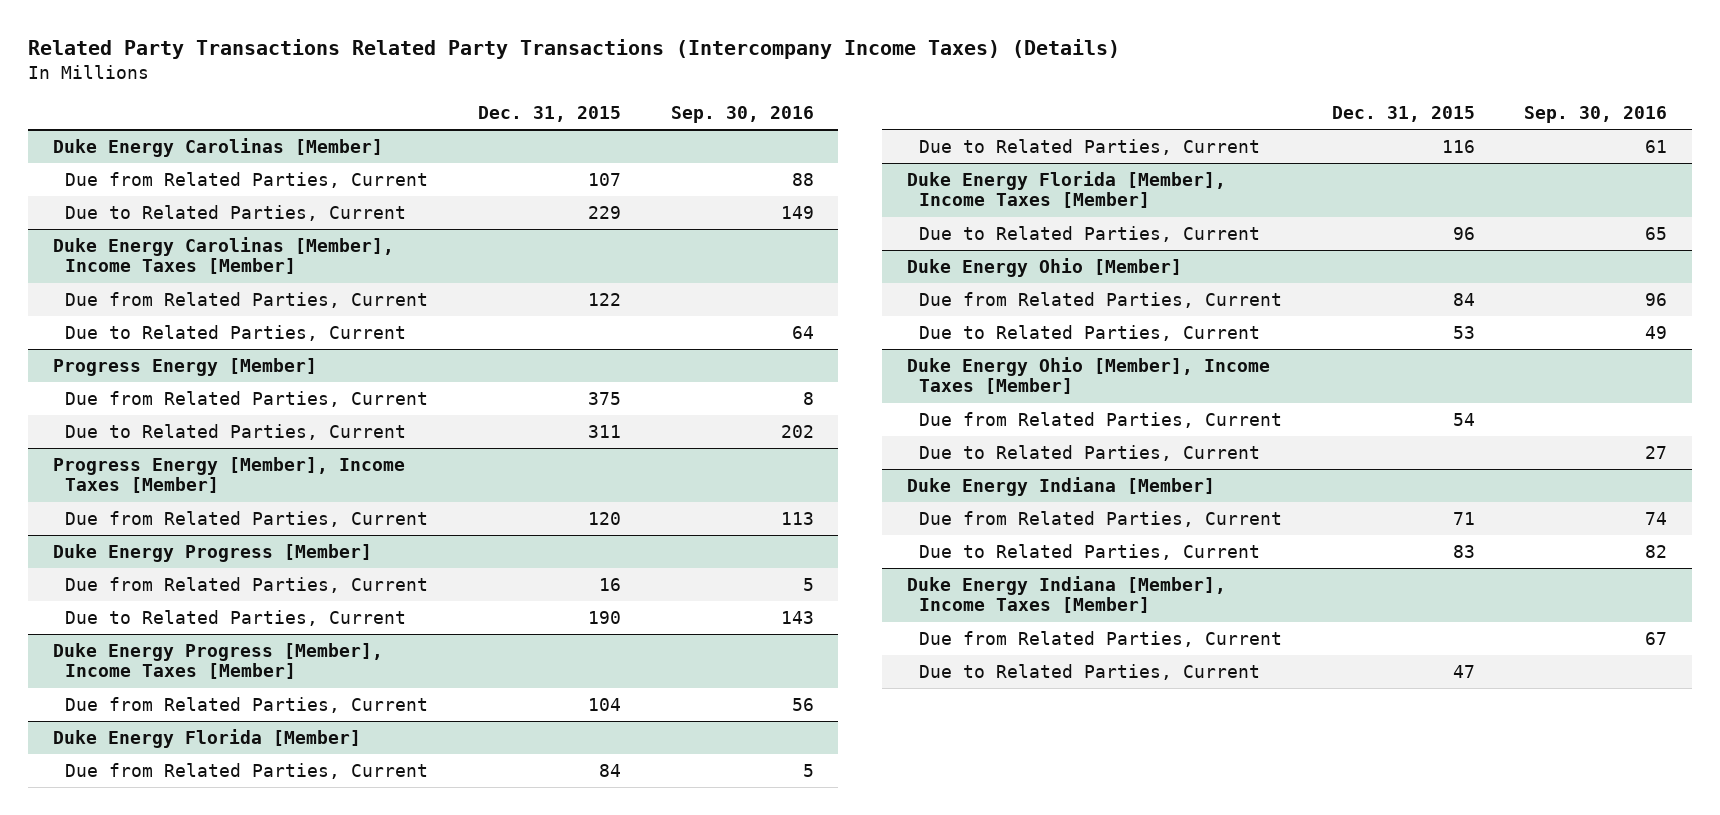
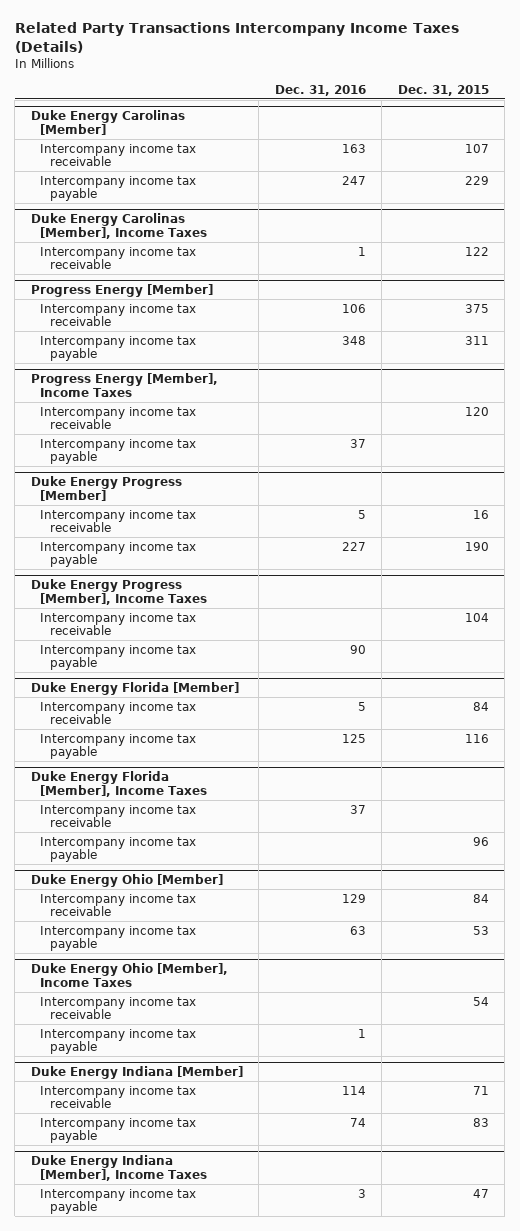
- Related Party Transactions Related Party Transactions (Intercompany Income Taxes) (Details)
+ Related Party Transactions Intercompany Income Taxes (Details)
- | Dec. 31, 2015 | Sep. 30, 2016
+ | Dec. 31, 2016 | Dec. 31, 2015
@ Duke Energy Carolinas [Member]
- Due from Related Parties, Current | 107 | 88
- Due to Related Parties, Current | 229 | 149
- Duke Energy Carolinas [Member], Income Taxes [Member]
- Due from Related Parties, Current | 122 |
- Due to Related Parties, Current | | 64
@ Duke Energy Carolinas [Member]
+ Intercompany income tax receivable | 163 | 107
+ Intercompany income tax payable | 247 | 229
+ Duke Energy Carolinas [Member], Income Taxes
+ Intercompany income tax receivable | 1 | 122
@ Progress Energy [Member]
- Due from Related Parties, Current | 375 | 8
- Due to Related Parties, Current | 311 | 202
- Progress Energy [Member], Income Taxes [Member]
- Due from Related Parties, Current | 120 | 113
@ Progress Energy [Member]
+ Intercompany income tax receivable | 106 | 375
+ Intercompany income tax payable | 348 | 311
+ Progress Energy [Member], Income Taxes
+ Intercompany income tax receivable | | 120
+ Intercompany income tax payable | 37 |
@ Duke Energy Progress [Member]
- Due from Related Parties, Current | 16 | 5
- Due to Related Parties, Current | 190 | 143
- Duke Energy Progress [Member], Income Taxes [Member]
- Due from Related Parties, Current | 104 | 56
@ Duke Energy Progress [Member]
+ Intercompany income tax receivable | 5 | 16
+ Intercompany income tax payable | 227 | 190
+ Duke Energy Progress [Member], Income Taxes
+ Intercompany income tax receivable | | 104
+ Intercompany income tax payable | 90 |
@ Duke Energy Florida [Member]
- Due from Related Parties, Current | 84 | 5
- Due to Related Parties, Current | 116 | 61
- Duke Energy Florida [Member], Income Taxes [Member]
- Due to Related Parties, Current | 96 | 65
@ Duke Energy Florida [Member]
+ Intercompany income tax receivable | 5 | 84
+ Intercompany income tax payable | 125 | 116
+ Duke Energy Florida [Member], Income Taxes
+ Intercompany income tax receivable | 37 |
+ Intercompany income tax payable | | 96
@ Duke Energy Ohio [Member]
- Due from Related Parties, Current | 84 | 96
- Due to Related Parties, Current | 53 | 49
- Duke Energy Ohio [Member], Income Taxes [Member]
- Due from Related Parties, Current | 54 |
- Due to Related Parties, Current | | 27
@ Duke Energy Ohio [Member]
+ Intercompany income tax receivable | 129 | 84
+ Intercompany income tax payable | 63 | 53
+ Duke Energy Ohio [Member], Income Taxes
+ Intercompany income tax receivable | | 54
+ Intercompany income tax payable | 1 |
@ Duke Energy Indiana [Member]
- Due from Related Parties, Current | 71 | 74
- Due to Related Parties, Current | 83 | 82
- Duke Energy Indiana [Member], Income Taxes [Member]
- Due from Related Parties, Current | | 67
- Due to Related Parties, Current | 47 |
@ Duke Energy Indiana [Member]
+ Intercompany income tax receivable | 114 | 71
+ Intercompany income tax payable | 74 | 83
+ Duke Energy Indiana [Member], Income Taxes
+ Intercompany income tax payable | 3 | 47

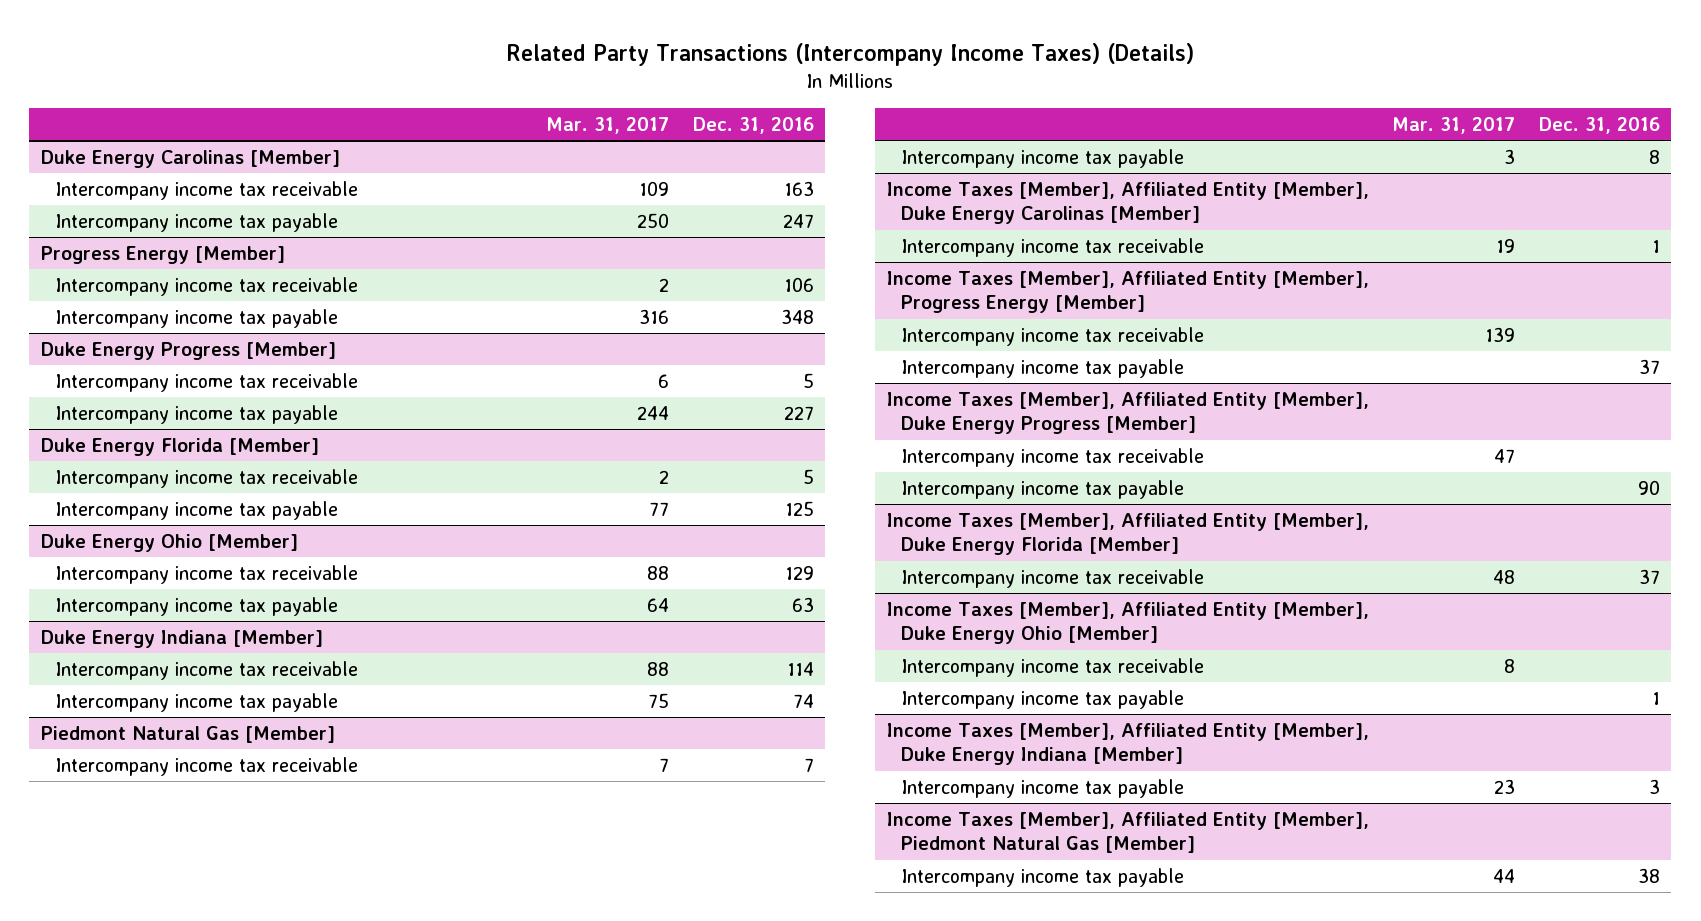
- Related Party Transactions Intercompany Income Taxes (Details)
+ Related Party Transactions (Intercompany Income Taxes) (Details)
- | Dec. 31, 2016 | Dec. 31, 2015
+ | Mar. 31, 2017 | Dec. 31, 2016
- Duke Energy Carolinas [Member], Income Taxes
- Intercompany income tax receivable | 1 | 122
- Progress Energy [Member], Income Taxes
- Intercompany income tax receivable | | 120
- Intercompany income tax payable | 37 |
- Duke Energy Progress [Member], Income Taxes
- Intercompany income tax receivable | | 104
- Intercompany income tax payable | 90 |
- Duke Energy Florida [Member], Income Taxes
- Intercompany income tax receivable | 37 |
- Intercompany income tax payable | | 96
- Duke Energy Ohio [Member], Income Taxes
- Intercompany income tax receivable | | 54
- Intercompany income tax payable | 1 |
- Duke Energy Indiana [Member], Income Taxes
+ Piedmont Natural Gas [Member]
+ Intercompany income tax receivable | 7 | 7
+ Intercompany income tax payable | 3 | 8
+ Income Taxes [Member], Affiliated Entity [Member], Duke Energy Carolinas [Member]
+ Intercompany income tax receivable | 19 | 1
+ Income Taxes [Member], Affiliated Entity [Member], Progress Energy [Member]
+ Intercompany income tax receivable | 139 |
+ Intercompany income tax payable | | 37
+ Income Taxes [Member], Affiliated Entity [Member], Duke Energy Progress [Member]
+ Intercompany income tax receivable | 47 |
+ Intercompany income tax payable | | 90
+ Income Taxes [Member], Affiliated Entity [Member], Duke Energy Florida [Member]
+ Intercompany income tax receivable | 48 | 37
+ Income Taxes [Member], Affiliated Entity [Member], Duke Energy Ohio [Member]
+ Intercompany income tax receivable | 8 |
+ Intercompany income tax payable | | 1
+ Income Taxes [Member], Affiliated Entity [Member], Duke Energy Indiana [Member]
+ Income Taxes [Member], Affiliated Entity [Member], Piedmont Natural Gas [Member]
+ Intercompany income tax payable | 44 | 38

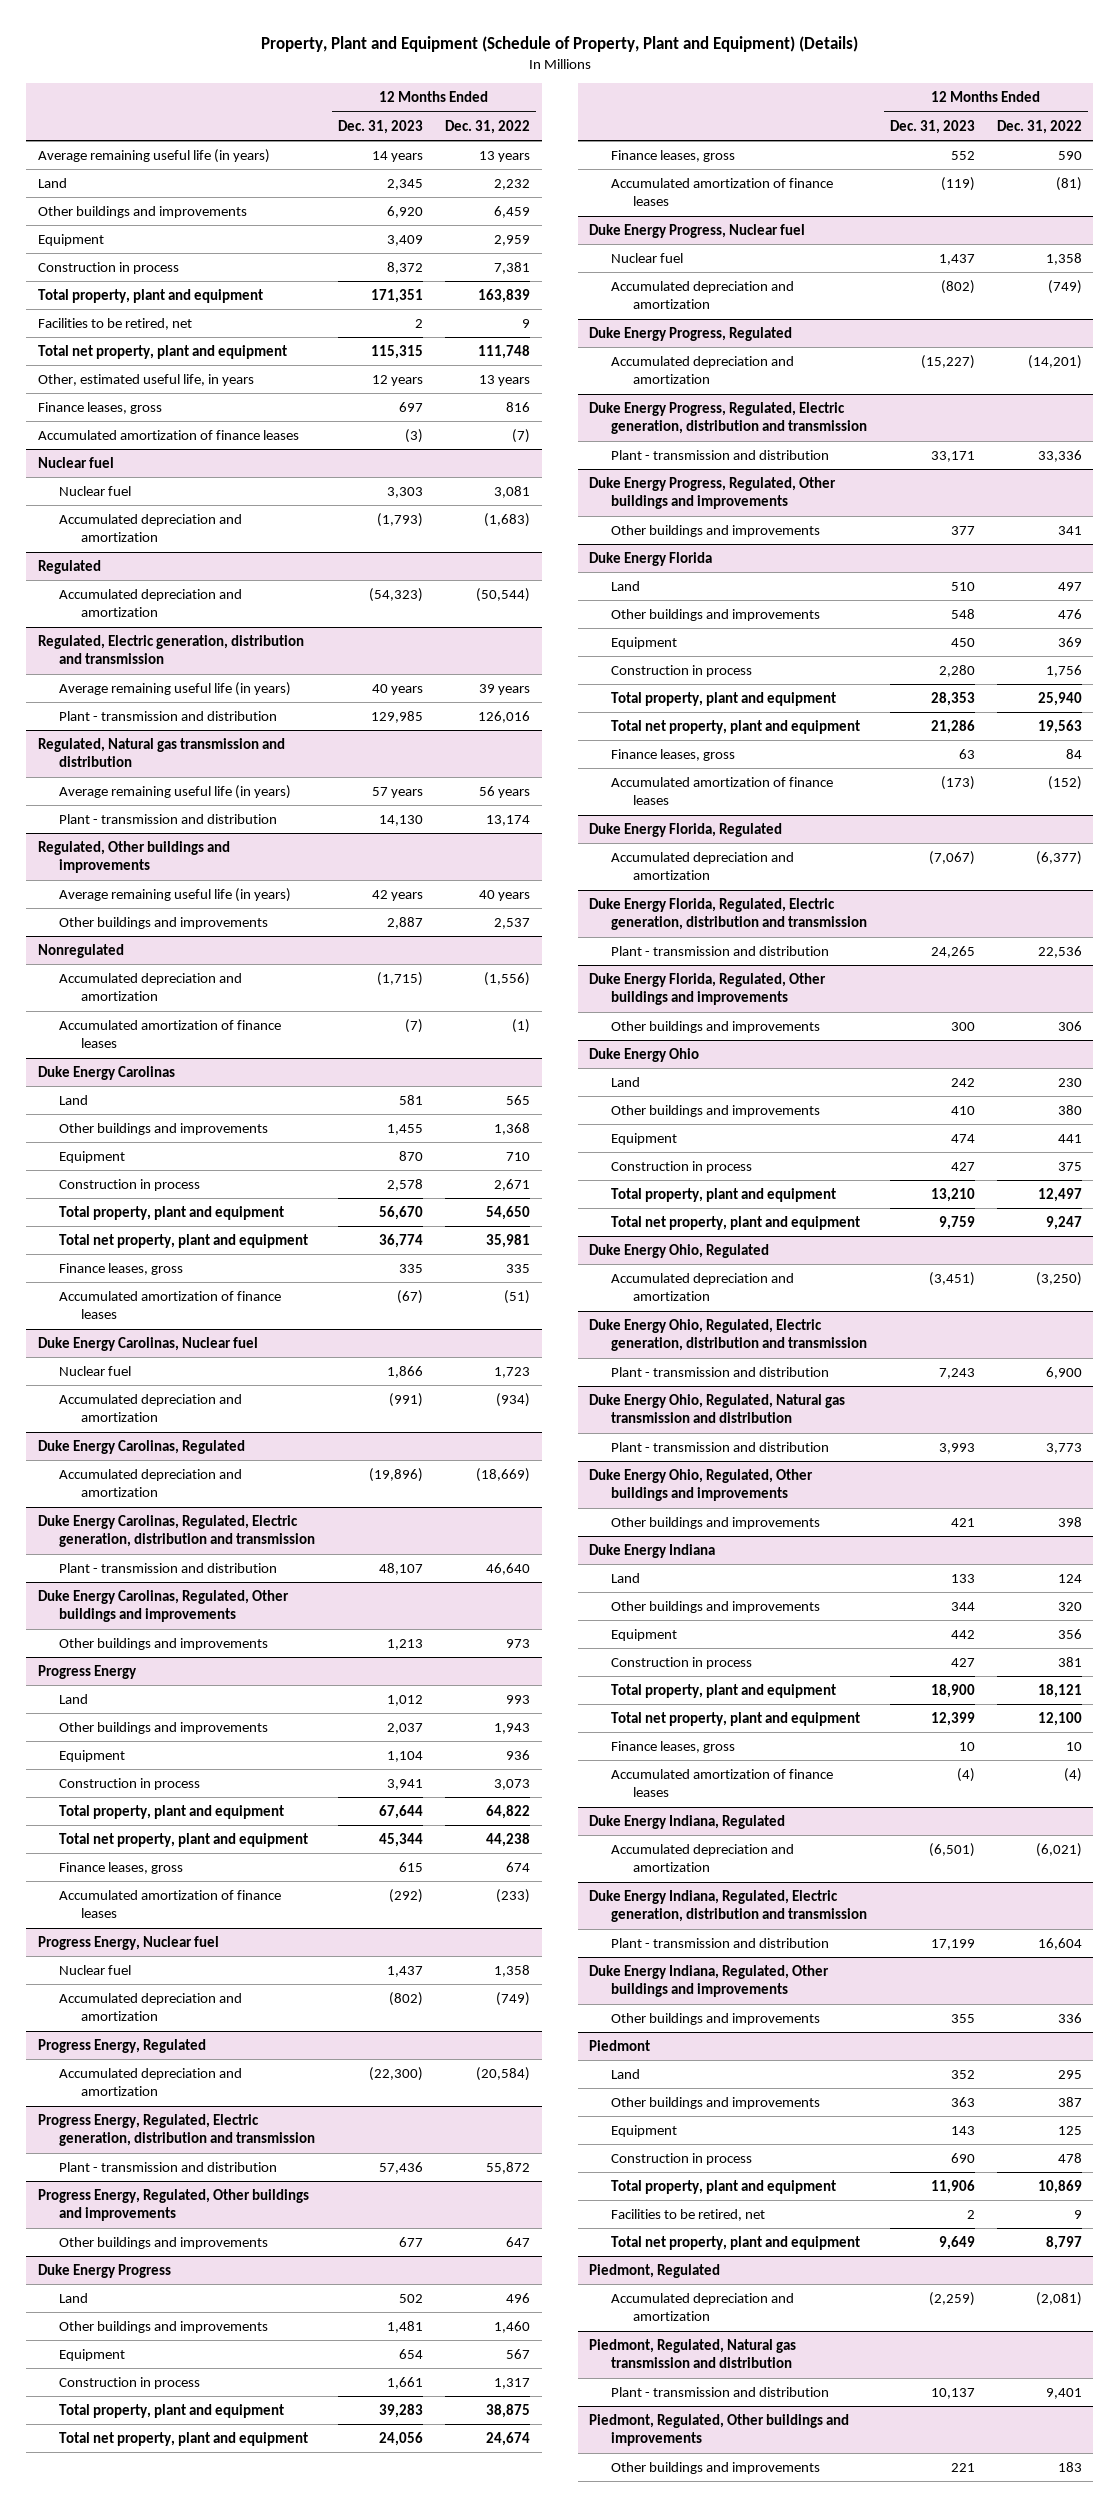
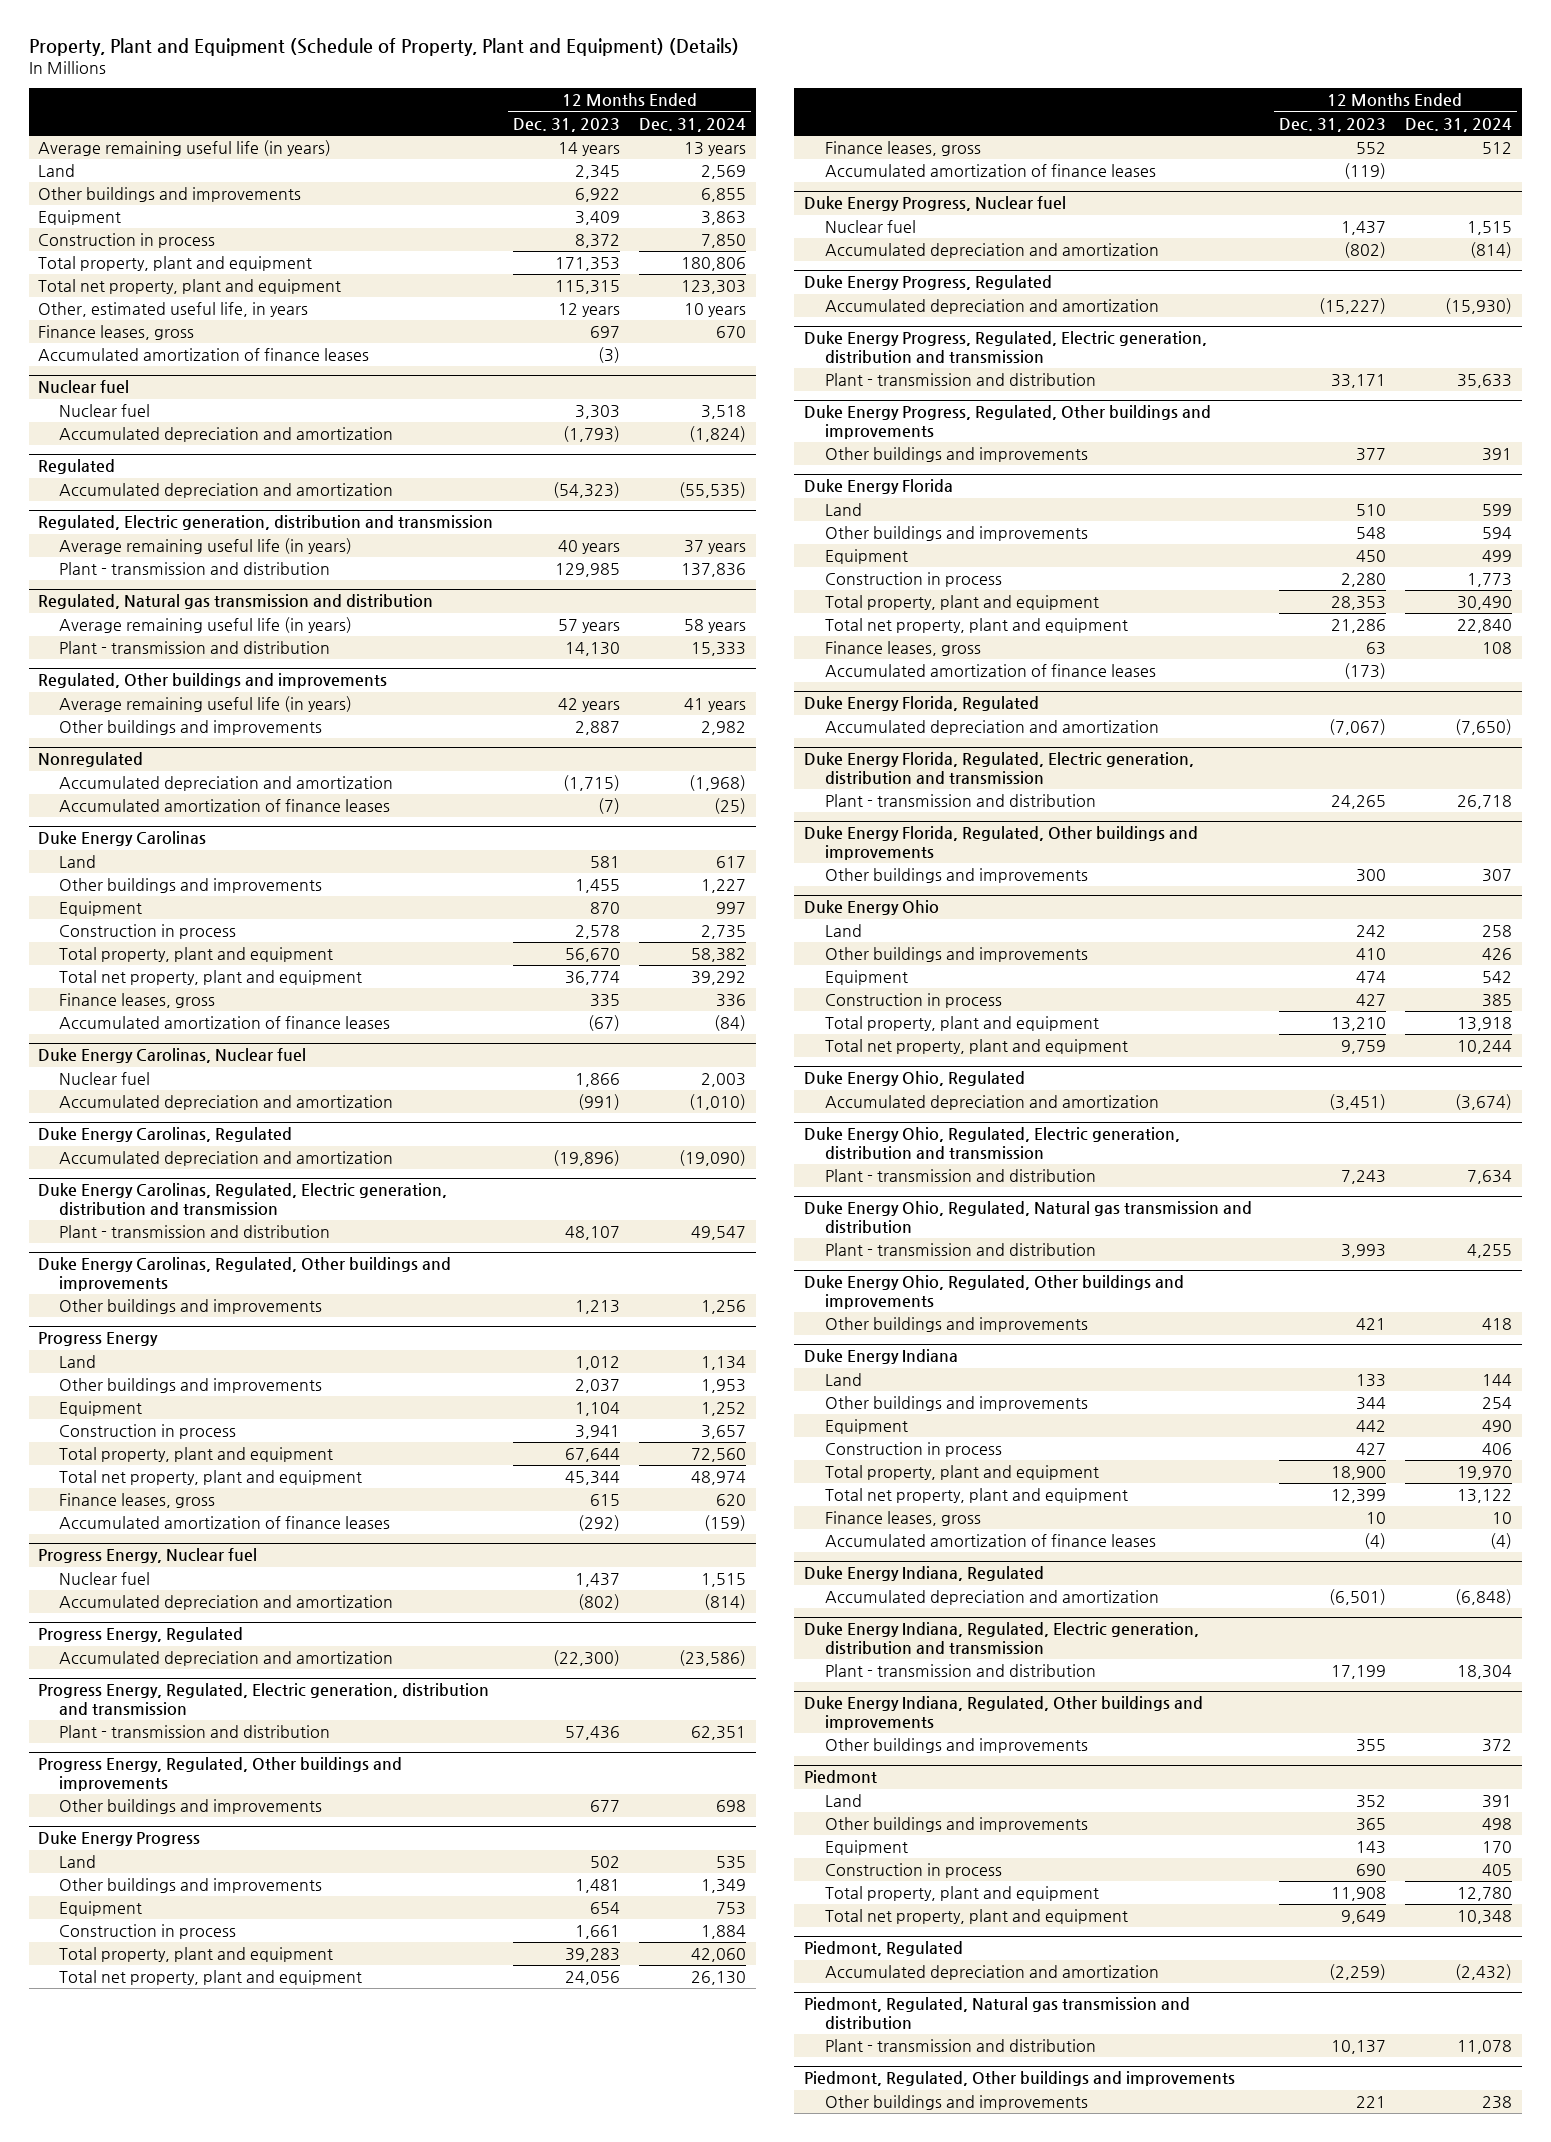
- | 12 Months Ended Dec. 31, 2023 | 12 Months Ended Dec. 31, 2022
+ | 12 Months Ended Dec. 31, 2023 | 12 Months Ended Dec. 31, 2024
- Other buildings and improvements | 6,920 | 6,459
+ Other buildings and improvements | 6,922 | 6,855
- Total property, plant and equipment | 171,351 | 163,839
- Facilities to be retired, net | 2 | 9
+ Total property, plant and equipment | 171,353 | 180,806
@ Piedmont
- Other buildings and improvements | 363 | 387
+ Other buildings and improvements | 365 | 498
- Total property, plant and equipment | 11,906 | 10,869
- Facilities to be retired, net | 2 | 9
+ Total property, plant and equipment | 11,908 | 12,780

